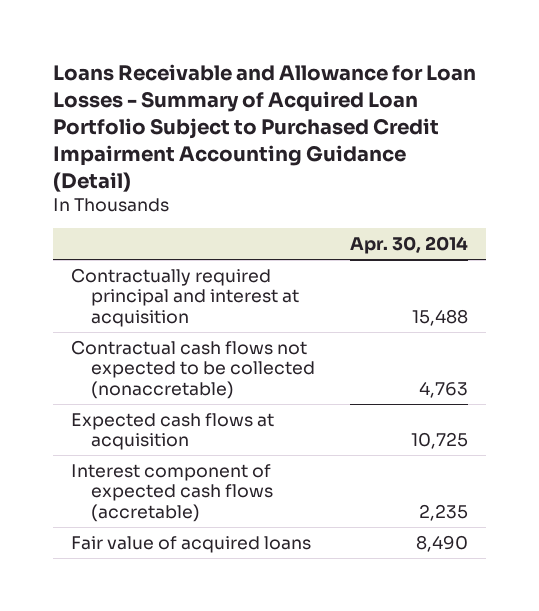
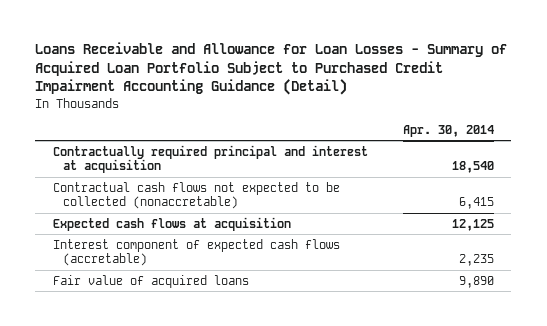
- Contractually required principal and interest at acquisition | 15,488
- Contractual cash flows not expected to be collected (nonaccretable) | 4,763
- Expected cash flows at acquisition | 10,725
+ Contractually required principal and interest at acquisition | 18,540
+ Contractual cash flows not expected to be collected (nonaccretable) | 6,415
+ Expected cash flows at acquisition | 12,125
- Fair value of acquired loans | 8,490
+ Fair value of acquired loans | 9,890

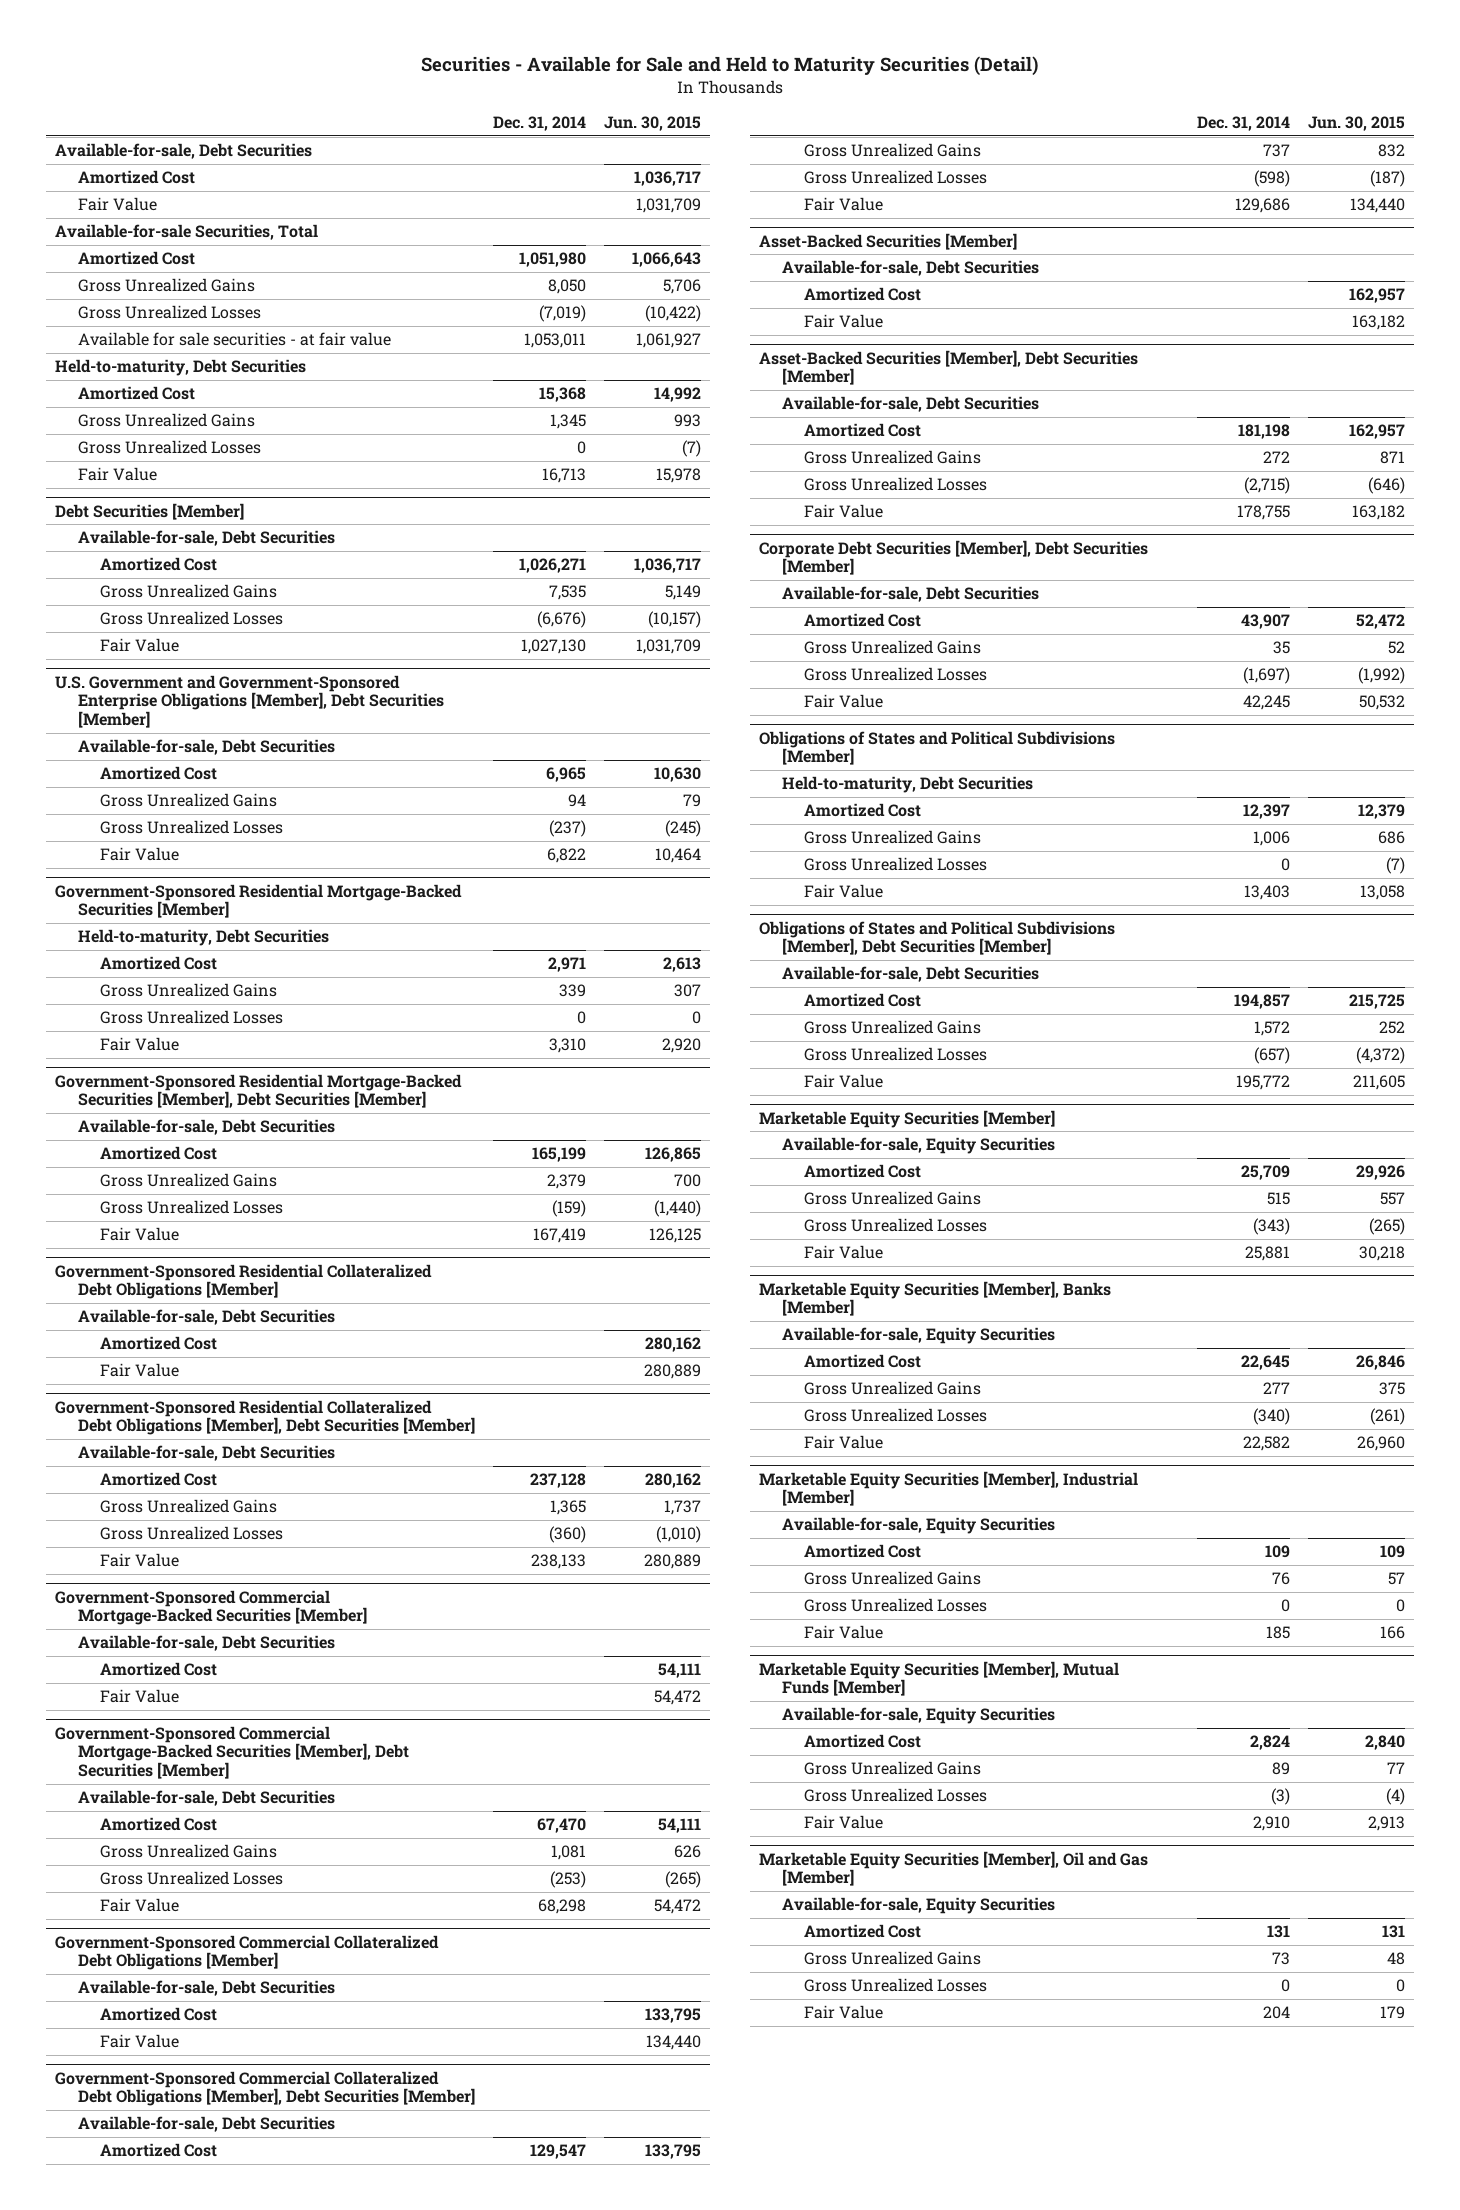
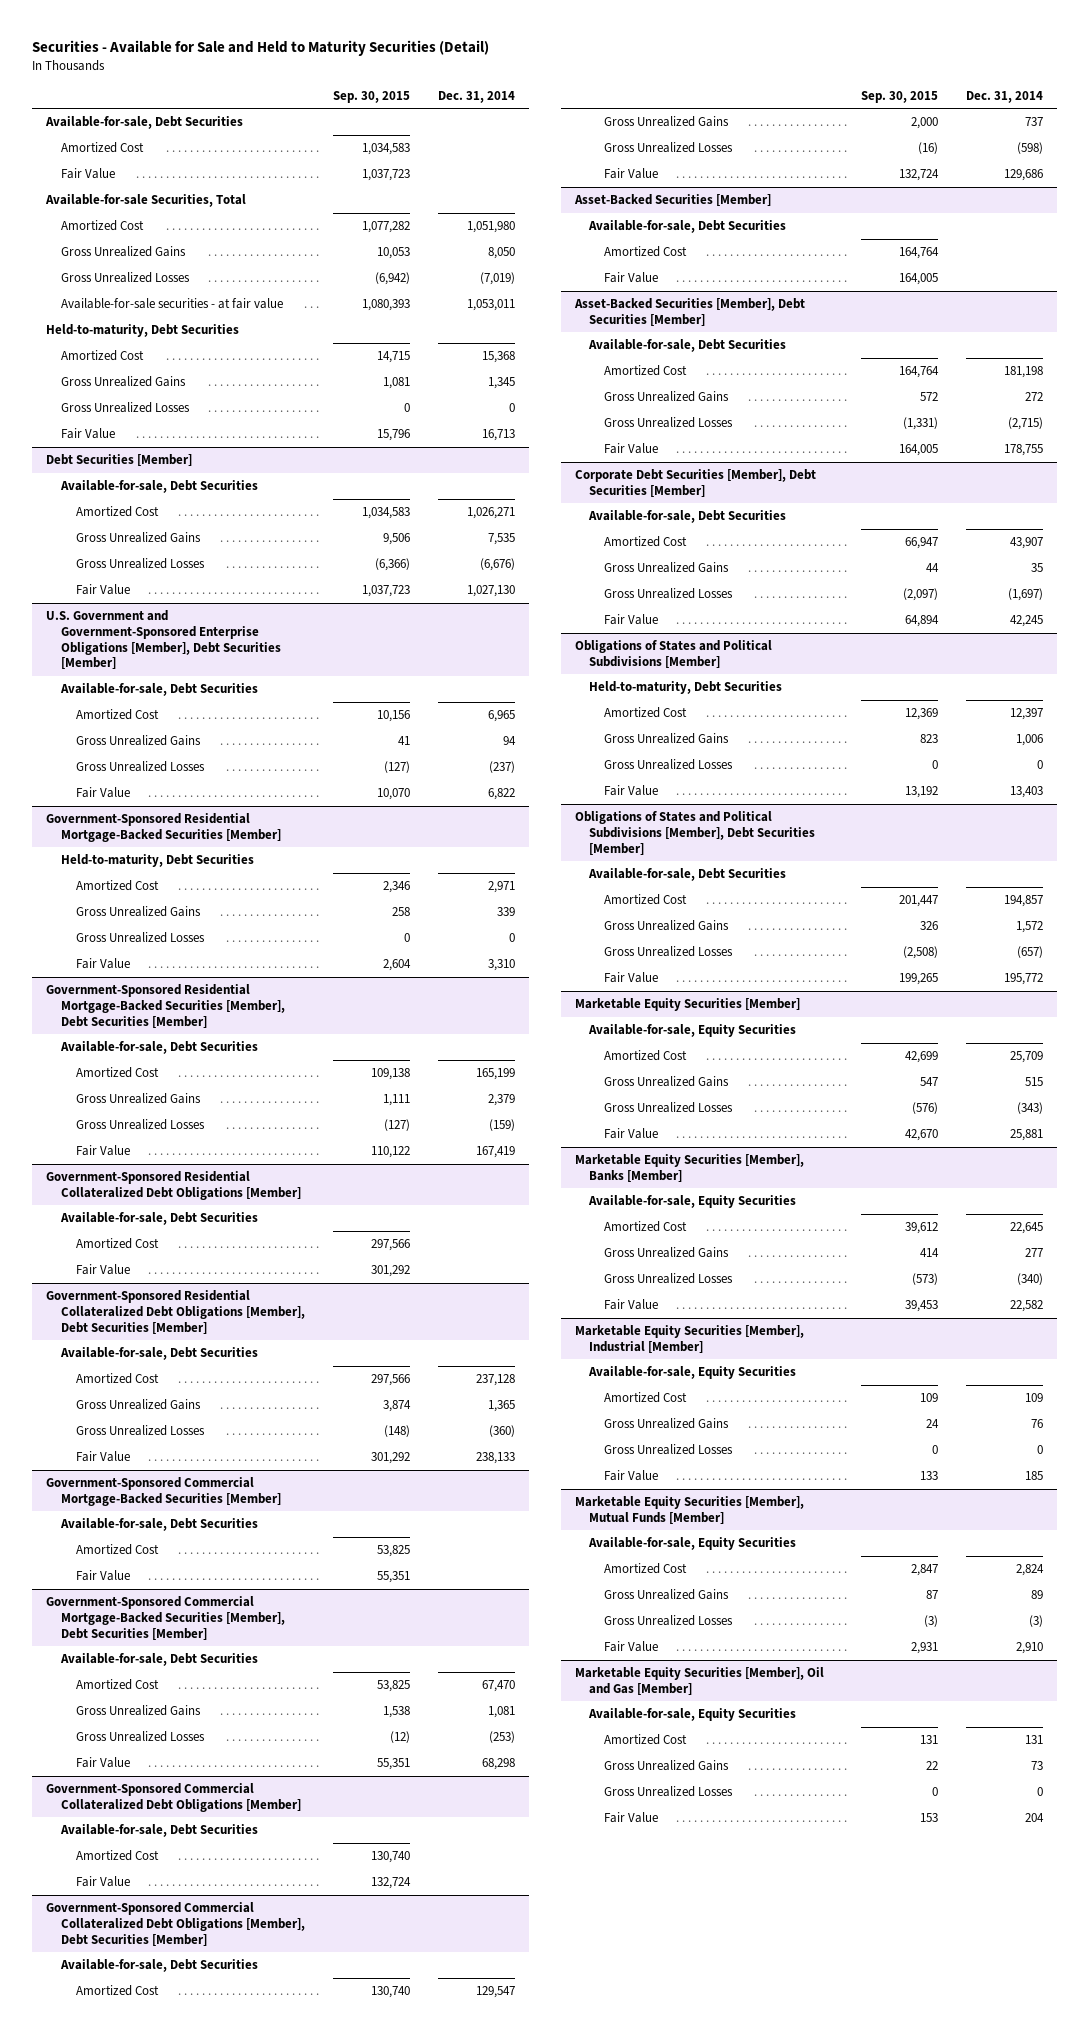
- | Dec. 31, 2014 | Jun. 30, 2015
+ | Sep. 30, 2015 | Dec. 31, 2014
- Available for sale securities - at fair value | 1,053,011 | 1,061,927
+ Available-for-sale securities - at fair value | 1,080,393 | 1,053,011

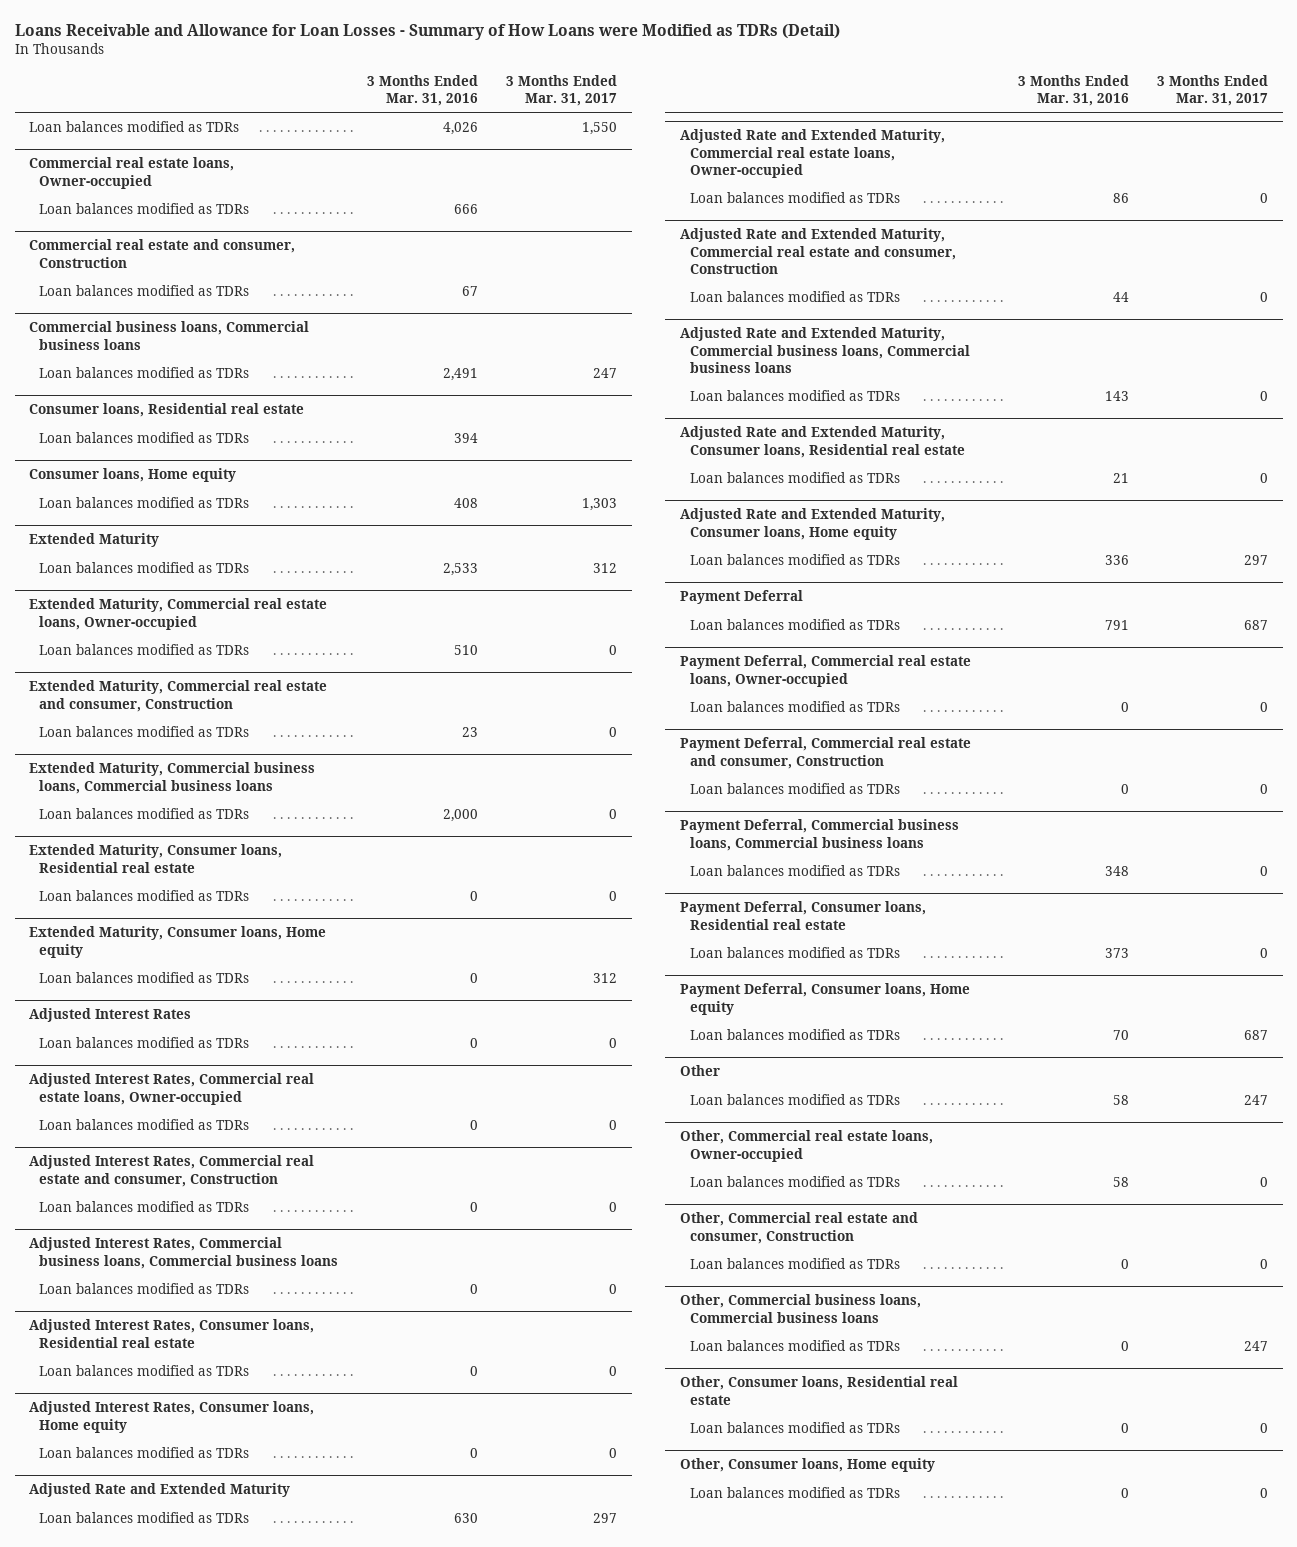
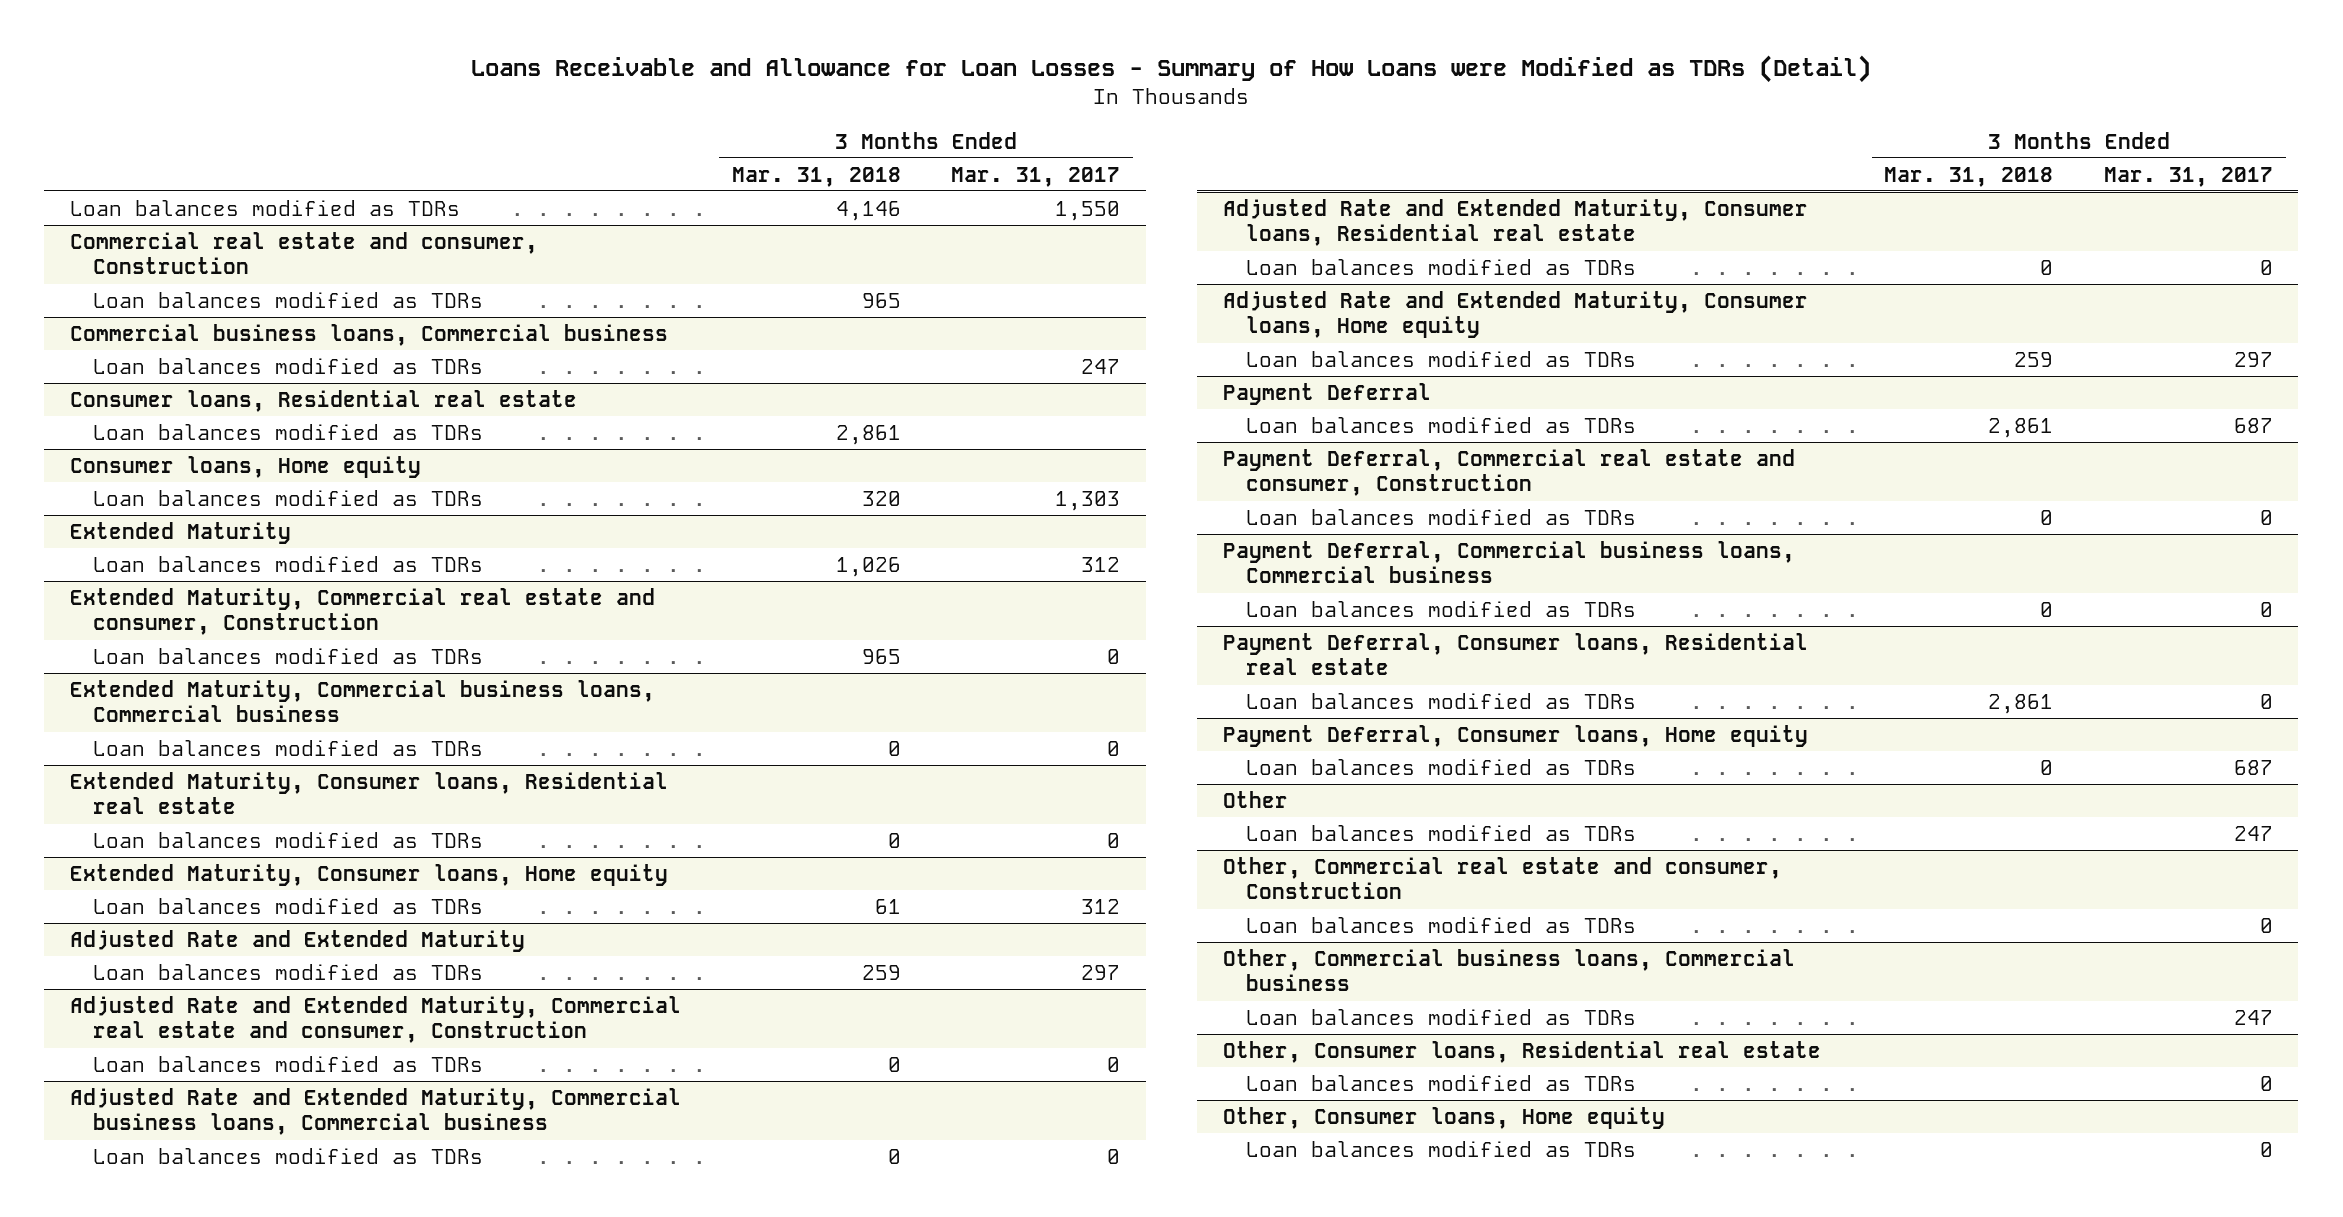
- | 3 Months Ended Mar. 31, 2016 | 3 Months Ended Mar. 31, 2017
+ | 3 Months Ended Mar. 31, 2018 | 3 Months Ended Mar. 31, 2017
- Commercial real estate loans, Owner-occupied
- Loan balances modified as TDRs | 666 |
- Commercial business loans, Commercial business loans
+ Commercial business loans, Commercial business
- Extended Maturity, Commercial real estate loans, Owner-occupied
- Loan balances modified as TDRs | 510 | 0
- Extended Maturity, Commercial business loans, Commercial business loans
+ Extended Maturity, Commercial business loans, Commercial business
- Adjusted Interest Rates
- Loan balances modified as TDRs | 0 | 0
- Adjusted Interest Rates, Commercial real estate loans, Owner-occupied
- Loan balances modified as TDRs | 0 | 0
- Adjusted Interest Rates, Commercial real estate and consumer, Construction
- Loan balances modified as TDRs | 0 | 0
- Adjusted Interest Rates, Commercial business loans, Commercial business loans
- Loan balances modified as TDRs | 0 | 0
- Adjusted Interest Rates, Consumer loans, Residential real estate
- Loan balances modified as TDRs | 0 | 0
- Adjusted Interest Rates, Consumer loans, Home equity
- Loan balances modified as TDRs | 0 | 0
- Adjusted Rate and Extended Maturity, Commercial real estate loans, Owner-occupied
- Loan balances modified as TDRs | 86 | 0
- Adjusted Rate and Extended Maturity, Commercial business loans, Commercial business loans
+ Adjusted Rate and Extended Maturity, Commercial business loans, Commercial business
- Payment Deferral, Commercial real estate loans, Owner-occupied
- Loan balances modified as TDRs | 0 | 0
- Payment Deferral, Commercial business loans, Commercial business loans
+ Payment Deferral, Commercial business loans, Commercial business
- Other, Commercial real estate loans, Owner-occupied
- Loan balances modified as TDRs | 58 | 0
- Other, Commercial business loans, Commercial business loans
+ Other, Commercial business loans, Commercial business

